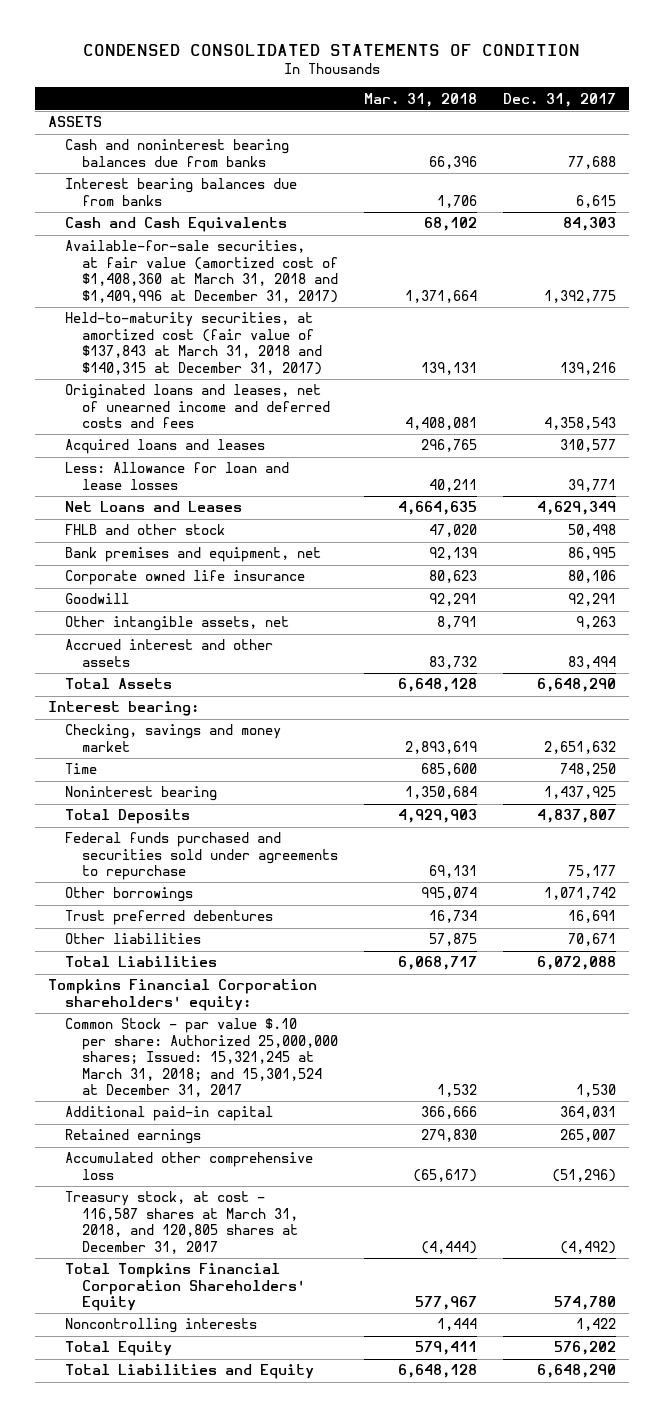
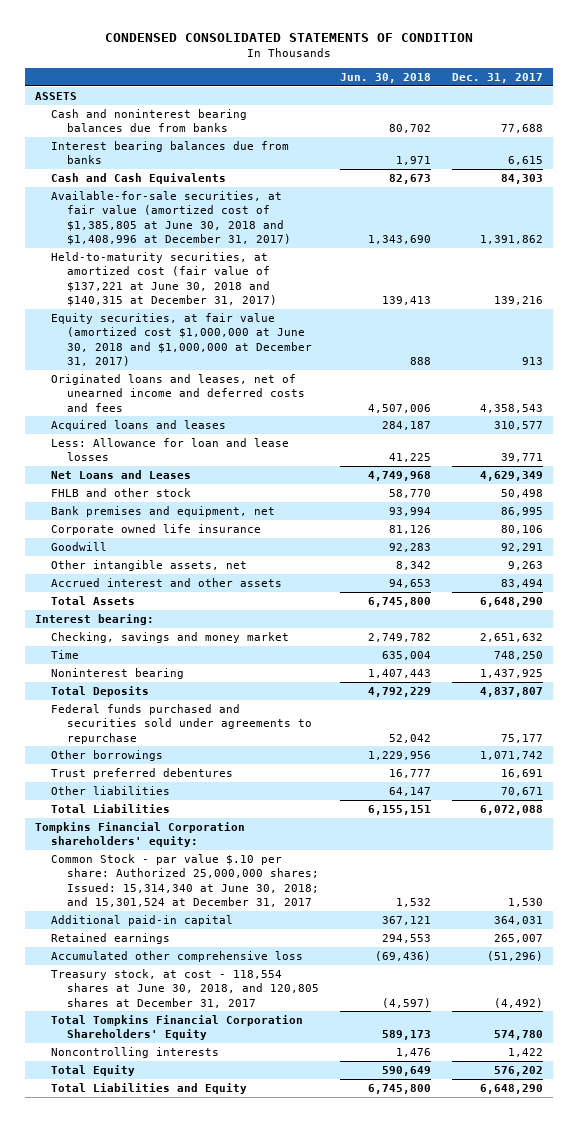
- | Mar. 31, 2018 | Dec. 31, 2017
+ | Jun. 30, 2018 | Dec. 31, 2017
- Available-for-sale securities, at fair value (amortized cost of $1,408,360 at March 31, 2018 and $1,409,996 at December 31, 2017) | 1,371,664 | 1,392,775
- Held-to-maturity securities, at amortized cost (fair value of $137,843 at March 31, 2018 and $140,315 at December 31, 2017) | 139,131 | 139,216
+ Available-for-sale securities, at fair value (amortized cost of $1,385,805 at June 30, 2018 and $1,408,996 at December 31, 2017) | 1,343,690 | 1,391,862
+ Held-to-maturity securities, at amortized cost (fair value of $137,221 at June 30, 2018 and $140,315 at December 31, 2017) | 139,413 | 139,216
+ Equity securities, at fair value (amortized cost $1,000,000 at June 30, 2018 and $1,000,000 at December 31, 2017) | 888 | 913
- Common Stock - par value $.10 per share: Authorized 25,000,000 shares; Issued: 15,321,245 at March 31, 2018; and 15,301,524 at December 31, 2017 | 1,532 | 1,530
+ Common Stock - par value $.10 per share: Authorized 25,000,000 shares; Issued: 15,314,340 at June 30, 2018; and 15,301,524 at December 31, 2017 | 1,532 | 1,530
- Treasury stock, at cost - 116,587 shares at March 31, 2018, and 120,805 shares at December 31, 2017 | (4,444) | (4,492)
+ Treasury stock, at cost - 118,554 shares at June 30, 2018, and 120,805 shares at December 31, 2017 | (4,597) | (4,492)

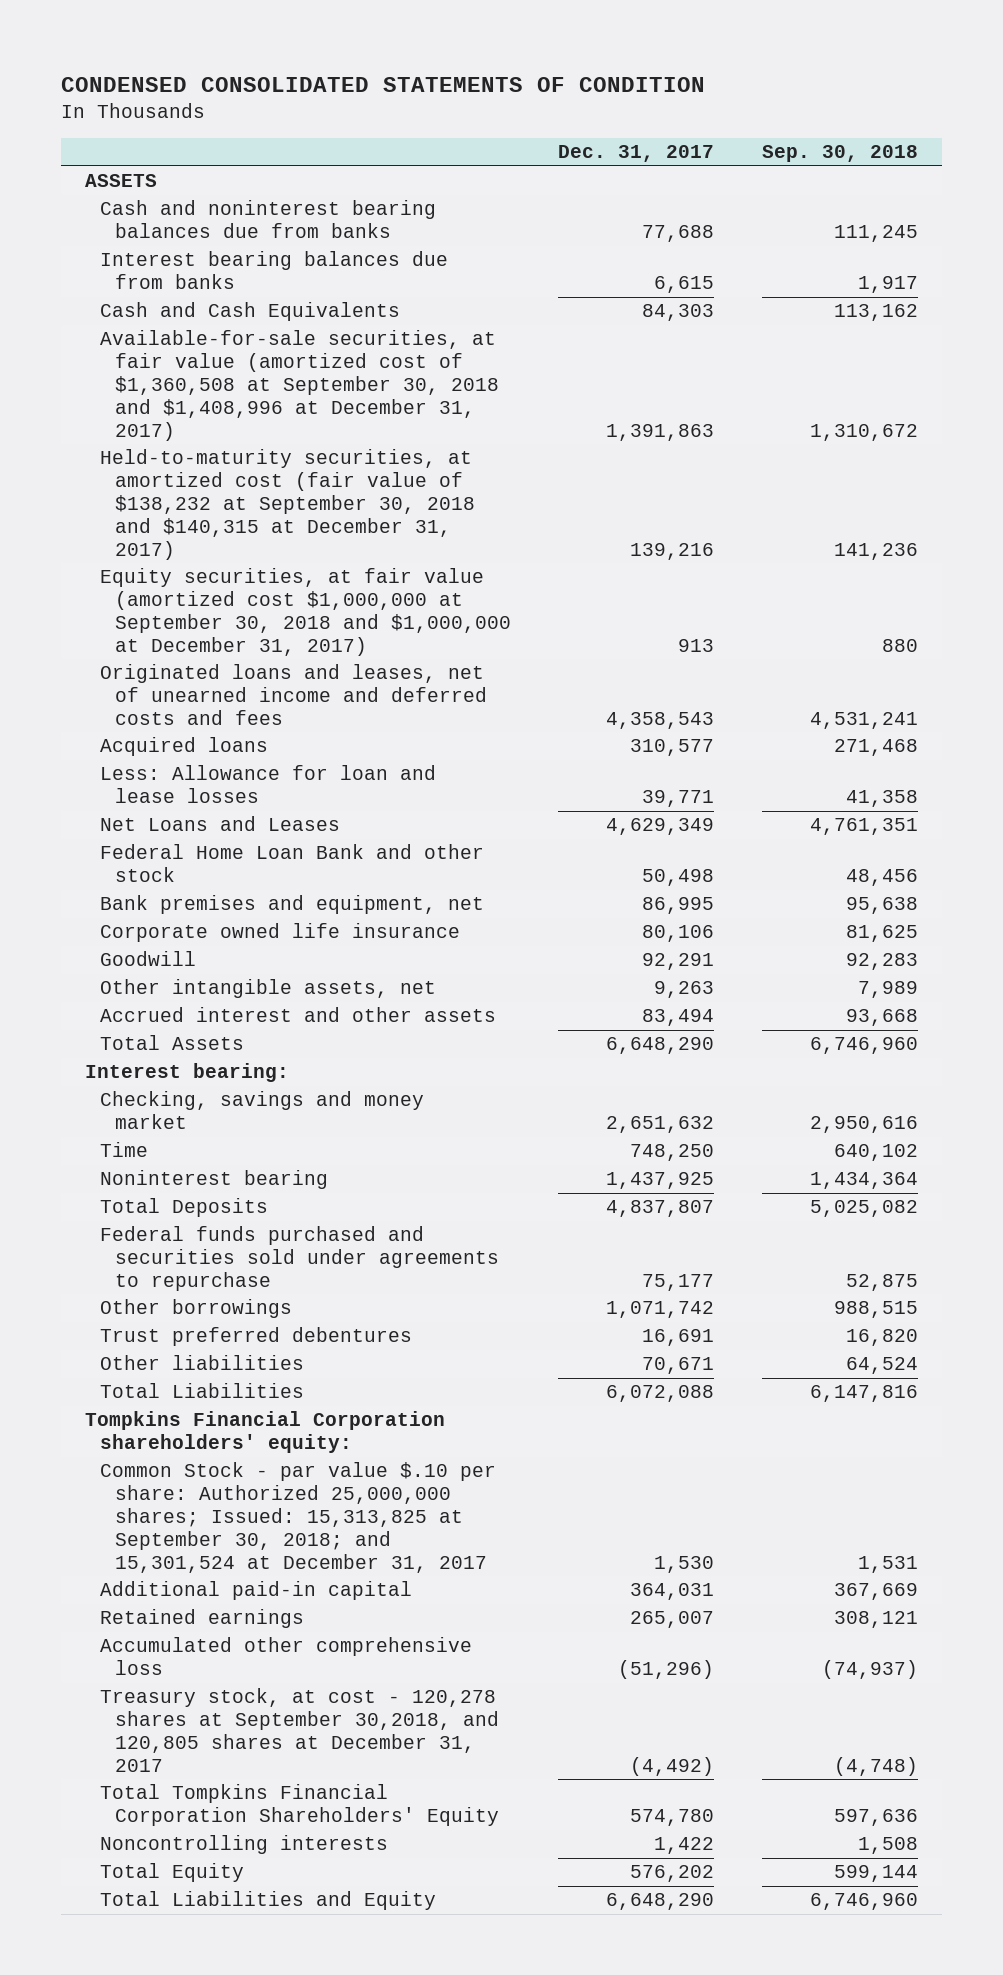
- | Jun. 30, 2018 | Dec. 31, 2017
+ | Dec. 31, 2017 | Sep. 30, 2018
- Available-for-sale securities, at fair value (amortized cost of $1,385,805 at June 30, 2018 and $1,408,996 at December 31, 2017) | 1,343,690 | 1,391,862
- Held-to-maturity securities, at amortized cost (fair value of $137,221 at June 30, 2018 and $140,315 at December 31, 2017) | 139,413 | 139,216
- Equity securities, at fair value (amortized cost $1,000,000 at June 30, 2018 and $1,000,000 at December 31, 2017) | 888 | 913
+ Available-for-sale securities, at fair value (amortized cost of $1,360,508 at September 30, 2018 and $1,408,996 at December 31, 2017) | 1,391,863 | 1,310,672
+ Held-to-maturity securities, at amortized cost (fair value of $138,232 at September 30, 2018 and $140,315 at December 31, 2017) | 139,216 | 141,236
+ Equity securities, at fair value (amortized cost $1,000,000 at September 30, 2018 and $1,000,000 at December 31, 2017) | 913 | 880
- Acquired loans and leases | 284,187 | 310,577
+ Acquired loans | 310,577 | 271,468
- FHLB and other stock | 58,770 | 50,498
+ Federal Home Loan Bank and other stock | 50,498 | 48,456
- Common Stock - par value $.10 per share: Authorized 25,000,000 shares; Issued: 15,314,340 at June 30, 2018; and 15,301,524 at December 31, 2017 | 1,532 | 1,530
+ Common Stock - par value $.10 per share: Authorized 25,000,000 shares; Issued: 15,313,825 at September 30, 2018; and 15,301,524 at December 31, 2017 | 1,530 | 1,531
- Treasury stock, at cost - 118,554 shares at June 30, 2018, and 120,805 shares at December 31, 2017 | (4,597) | (4,492)
+ Treasury stock, at cost - 120,278 shares at September 30,2018, and 120,805 shares at December 31, 2017 | (4,492) | (4,748)

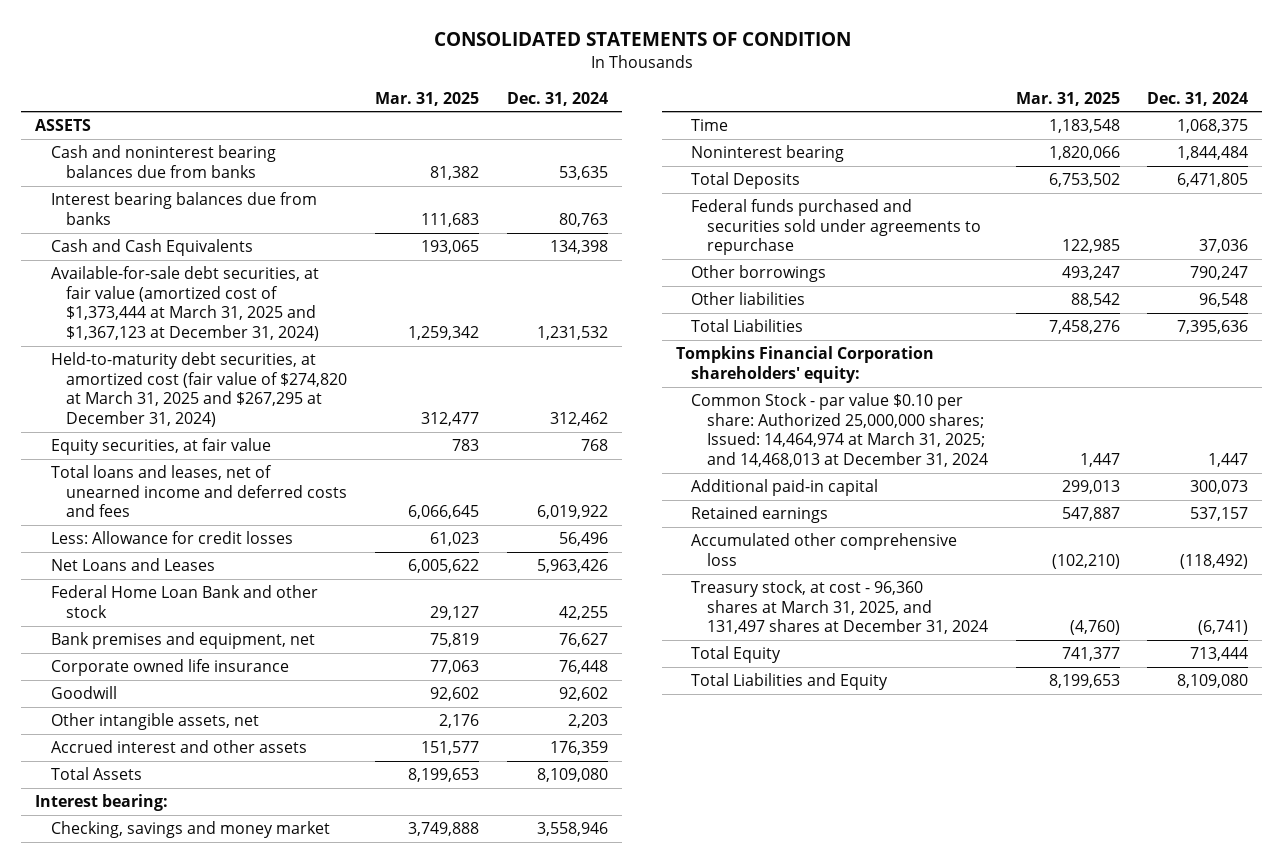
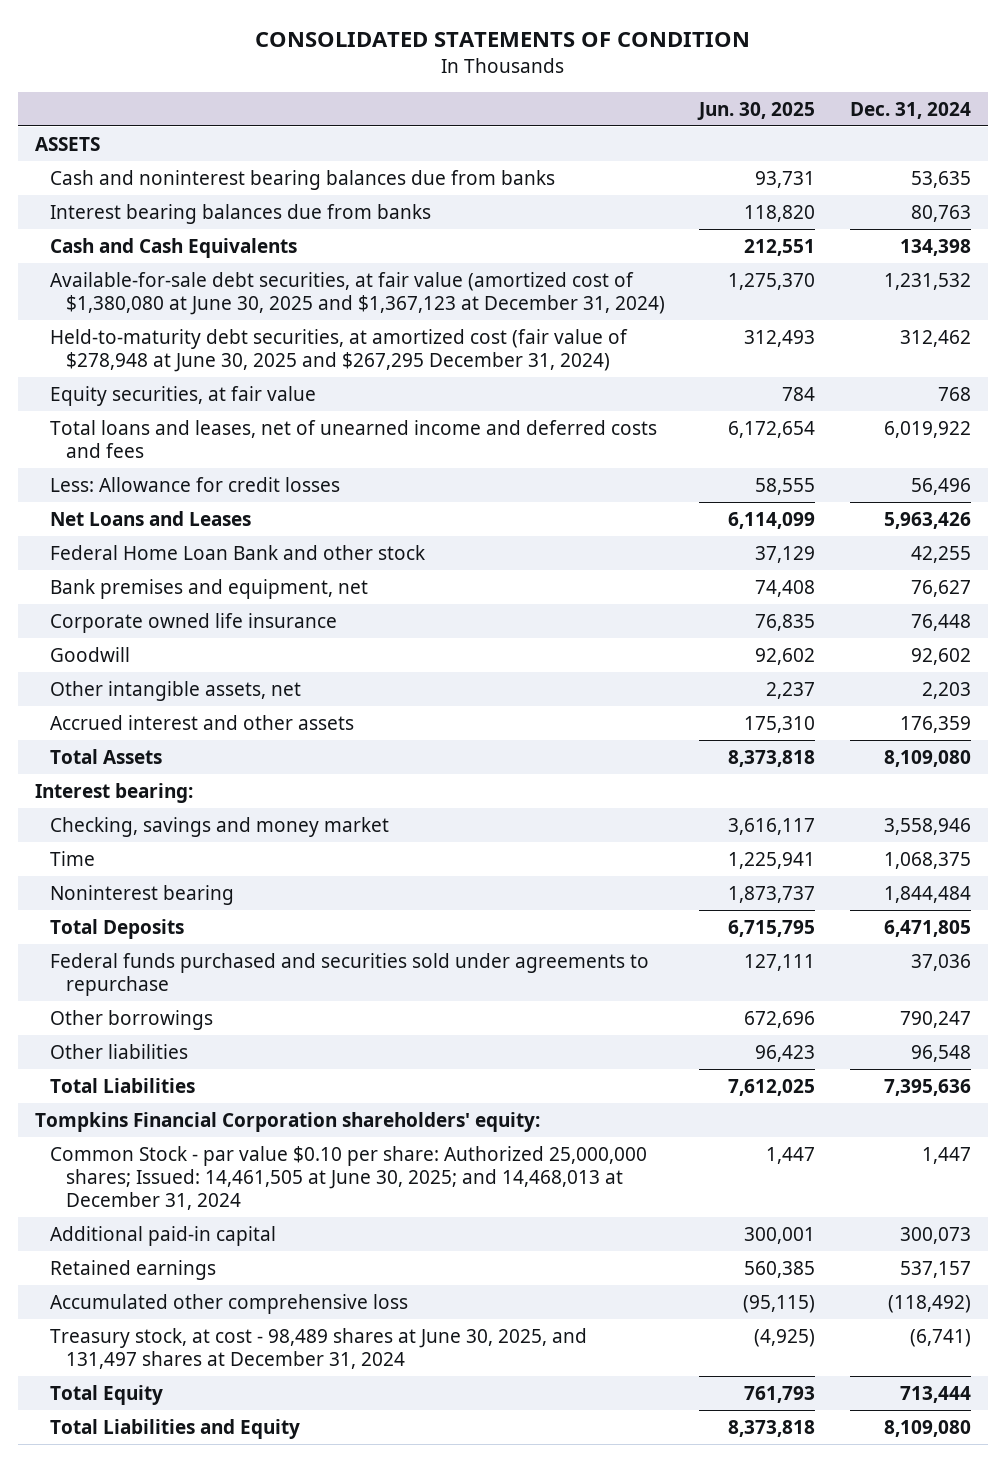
- | Mar. 31, 2025 | Dec. 31, 2024
+ | Jun. 30, 2025 | Dec. 31, 2024
- Available-for-sale debt securities, at fair value (amortized cost of $1,373,444 at March 31, 2025 and $1,367,123 at December 31, 2024) | 1,259,342 | 1,231,532
- Held-to-maturity debt securities, at amortized cost (fair value of $274,820 at March 31, 2025 and $267,295 at December 31, 2024) | 312,477 | 312,462
+ Available-for-sale debt securities, at fair value (amortized cost of $1,380,080 at June 30, 2025 and $1,367,123 at December 31, 2024) | 1,275,370 | 1,231,532
+ Held-to-maturity debt securities, at amortized cost (fair value of $278,948 at June 30, 2025 and $267,295 December 31, 2024) | 312,493 | 312,462
- Common Stock - par value $0.10 per share: Authorized 25,000,000 shares; Issued: 14,464,974 at March 31, 2025; and 14,468,013 at December 31, 2024 | 1,447 | 1,447
+ Common Stock - par value $0.10 per share: Authorized 25,000,000 shares; Issued: 14,461,505 at June 30, 2025; and 14,468,013 at December 31, 2024 | 1,447 | 1,447
- Treasury stock, at cost - 96,360 shares at March 31, 2025, and 131,497 shares at December 31, 2024 | (4,760) | (6,741)
+ Treasury stock, at cost - 98,489 shares at June 30, 2025, and 131,497 shares at December 31, 2024 | (4,925) | (6,741)

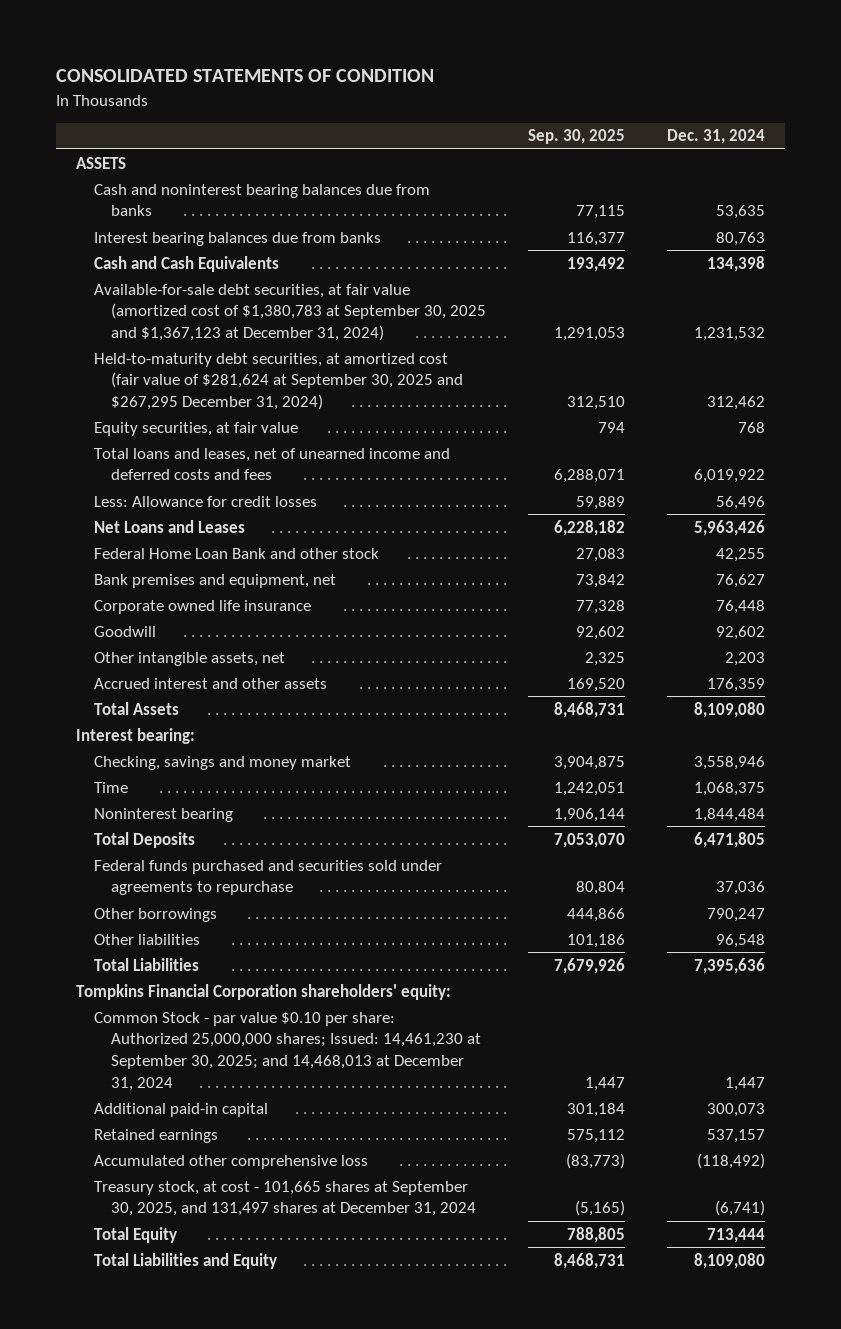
- | Jun. 30, 2025 | Dec. 31, 2024
+ | Sep. 30, 2025 | Dec. 31, 2024
- Available-for-sale debt securities, at fair value (amortized cost of $1,380,080 at June 30, 2025 and $1,367,123 at December 31, 2024) | 1,275,370 | 1,231,532
- Held-to-maturity debt securities, at amortized cost (fair value of $278,948 at June 30, 2025 and $267,295 December 31, 2024) | 312,493 | 312,462
+ Available-for-sale debt securities, at fair value (amortized cost of $1,380,783 at September 30, 2025 and $1,367,123 at December 31, 2024) | 1,291,053 | 1,231,532
+ Held-to-maturity debt securities, at amortized cost (fair value of $281,624 at September 30, 2025 and $267,295 December 31, 2024) | 312,510 | 312,462
- Common Stock - par value $0.10 per share: Authorized 25,000,000 shares; Issued: 14,461,505 at June 30, 2025; and 14,468,013 at December 31, 2024 | 1,447 | 1,447
+ Common Stock - par value $0.10 per share: Authorized 25,000,000 shares; Issued: 14,461,230 at September 30, 2025; and 14,468,013 at December 31, 2024 | 1,447 | 1,447
- Treasury stock, at cost - 98,489 shares at June 30, 2025, and 131,497 shares at December 31, 2024 | (4,925) | (6,741)
+ Treasury stock, at cost - 101,665 shares at September 30, 2025, and 131,497 shares at December 31, 2024 | (5,165) | (6,741)

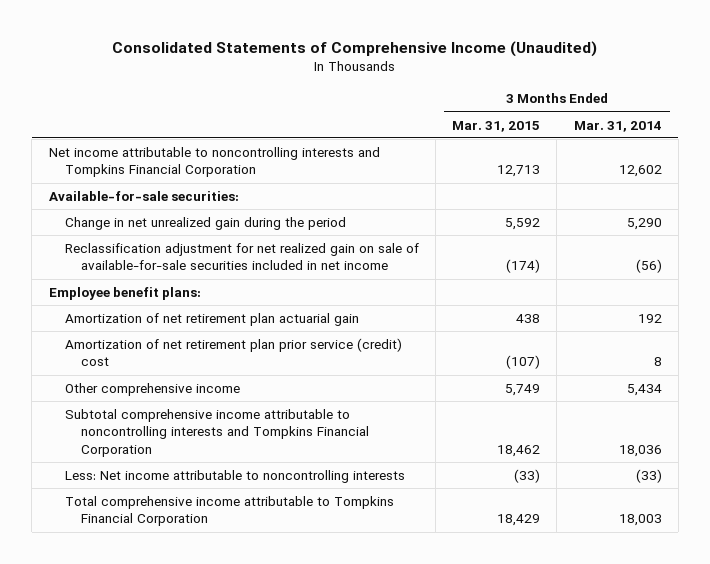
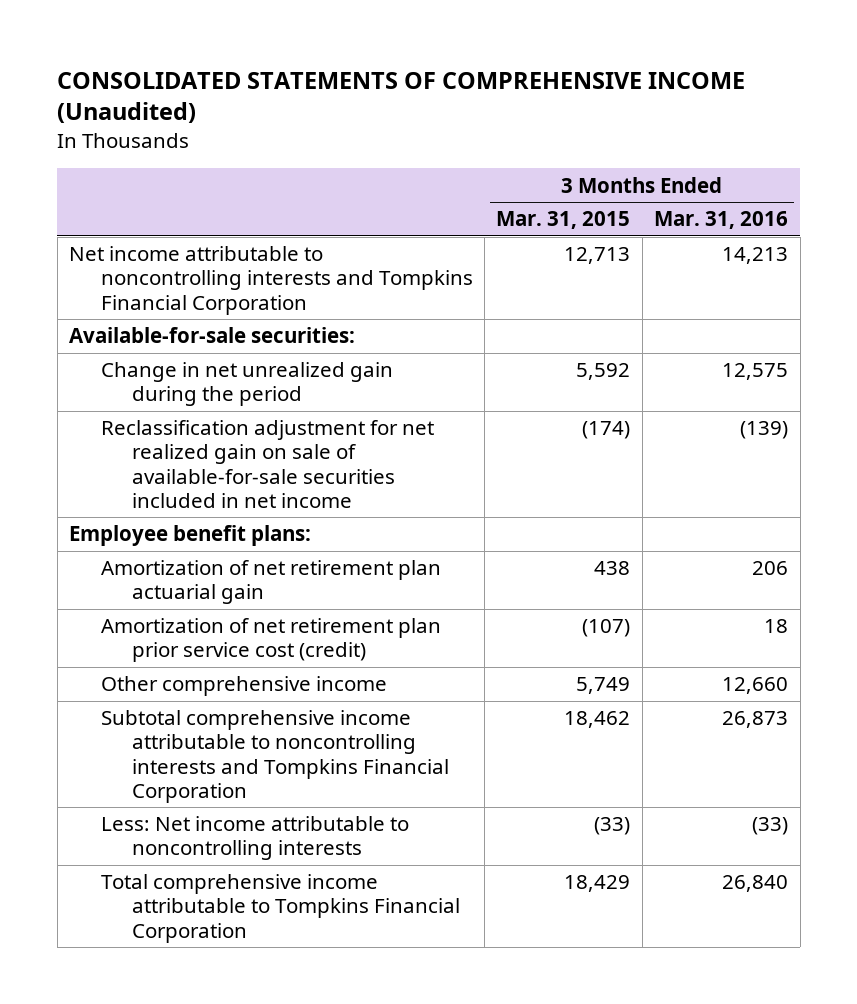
- Consolidated Statements of Comprehensive Income (Unaudited)
+ CONSOLIDATED STATEMENTS OF COMPREHENSIVE INCOME (Unaudited)
- | 3 Months Ended Mar. 31, 2015 | 3 Months Ended Mar. 31, 2014
+ | 3 Months Ended Mar. 31, 2015 | 3 Months Ended Mar. 31, 2016
- Amortization of net retirement plan prior service (credit) cost | (107) | 8
+ Amortization of net retirement plan prior service cost (credit) | (107) | 18

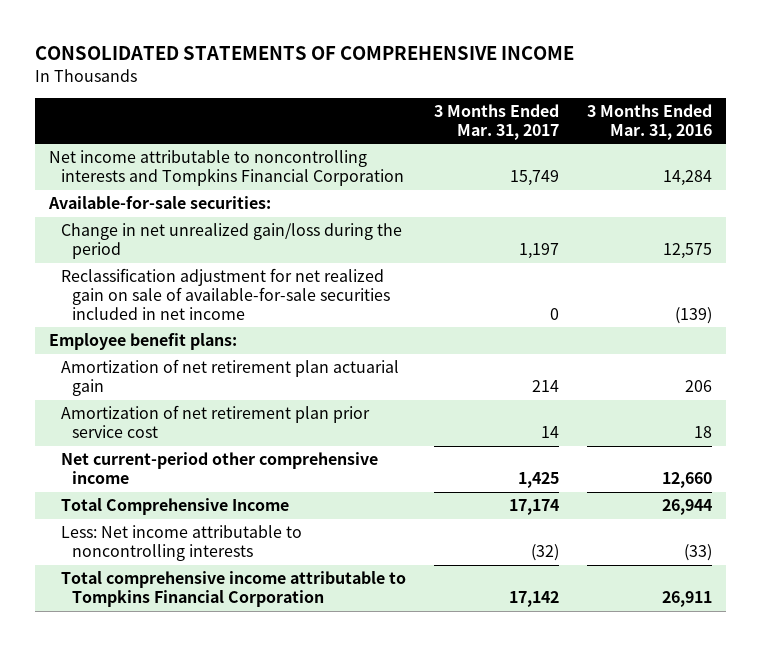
- CONSOLIDATED STATEMENTS OF COMPREHENSIVE INCOME (Unaudited)
+ CONSOLIDATED STATEMENTS OF COMPREHENSIVE INCOME
- | 3 Months Ended Mar. 31, 2015 | 3 Months Ended Mar. 31, 2016
+ | 3 Months Ended Mar. 31, 2017 | 3 Months Ended Mar. 31, 2016
- Net income attributable to noncontrolling interests and Tompkins Financial Corporation | 12,713 | 14,213
+ Net income attributable to noncontrolling interests and Tompkins Financial Corporation | 15,749 | 14,284
- Change in net unrealized gain during the period | 5,592 | 12,575
+ Change in net unrealized gain/loss during the period | 1,197 | 12,575
- Amortization of net retirement plan prior service cost (credit) | (107) | 18
- Other comprehensive income | 5,749 | 12,660
- Subtotal comprehensive income attributable to noncontrolling interests and Tompkins Financial Corporation | 18,462 | 26,873
+ Amortization of net retirement plan prior service cost | 14 | 18
+ Net current-period other comprehensive income | 1,425 | 12,660
+ Total Comprehensive Income | 17,174 | 26,944
- Total comprehensive income attributable to Tompkins Financial Corporation | 18,429 | 26,840
+ Total comprehensive income attributable to Tompkins Financial Corporation | 17,142 | 26,911

